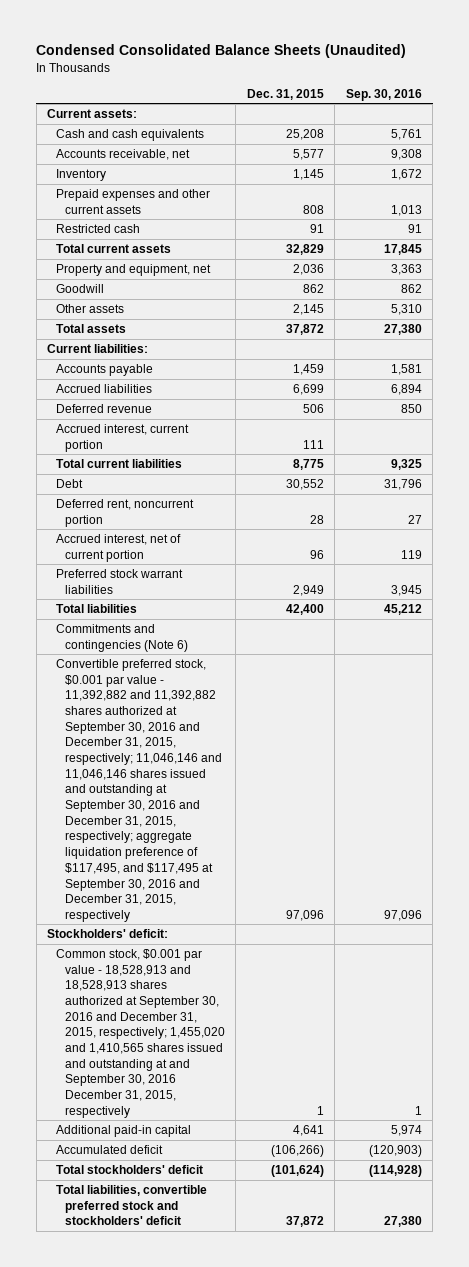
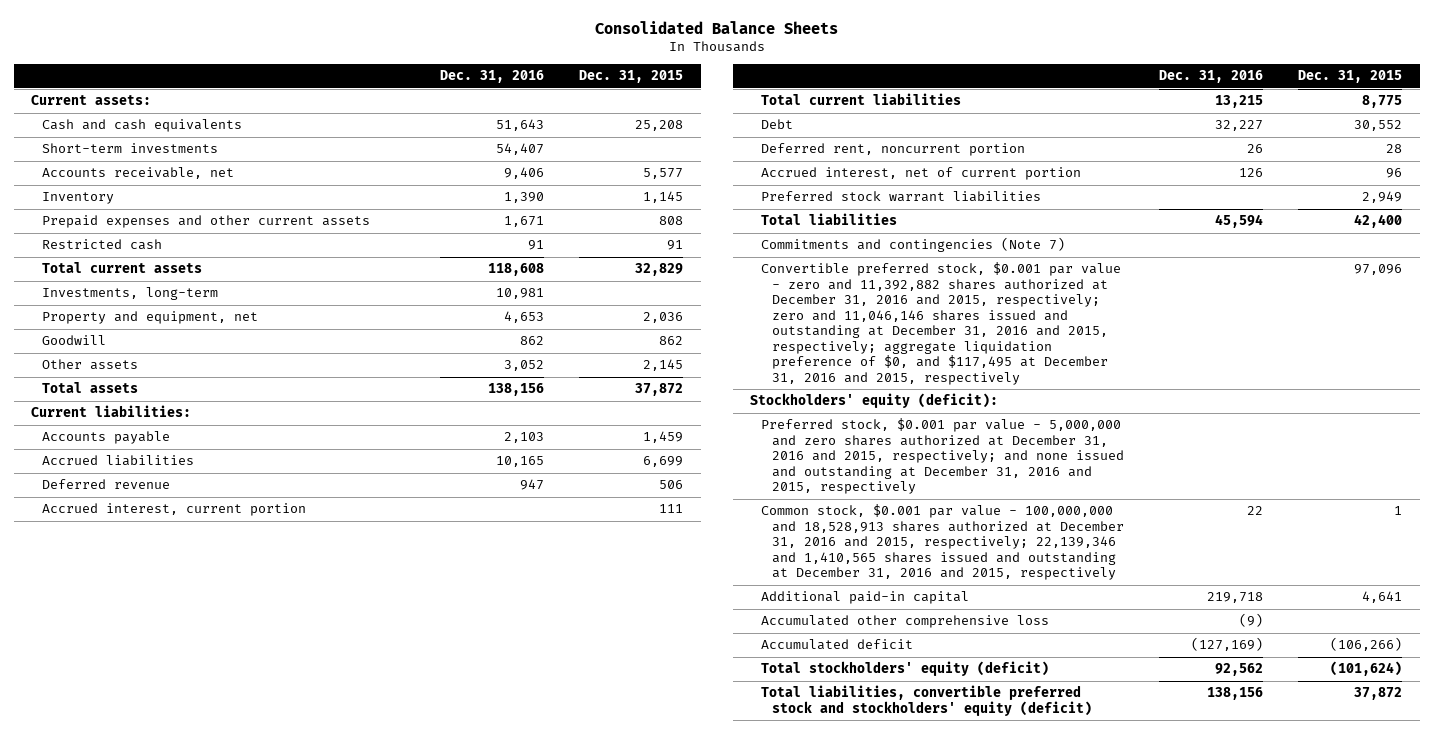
- Condensed Consolidated Balance Sheets (Unaudited)
+ Consolidated Balance Sheets
- | Dec. 31, 2015 | Sep. 30, 2016
+ | Dec. 31, 2016 | Dec. 31, 2015
+ Short-term investments | 54,407 |
+ Investments, long-term | 10,981 |
- Commitments and contingencies (Note 6)
- Convertible preferred stock, $0.001 par value - 11,392,882 and 11,392,882 shares authorized at September 30, 2016 and December 31, 2015, respectively; 11,046,146 and 11,046,146 shares issued and outstanding at September 30, 2016 and December 31, 2015, respectively; aggregate liquidation preference of $117,495, and $117,495 at September 30, 2016 and December 31, 2015, respectively | 97,096 | 97,096
- Stockholders' deficit:
- Common stock, $0.001 par value - 18,528,913 and 18,528,913 shares authorized at September 30, 2016 and December 31, 2015, respectively; 1,455,020 and 1,410,565 shares issued and outstanding at and September 30, 2016 December 31, 2015, respectively | 1 | 1
+ Commitments and contingencies (Note 7)
+ Convertible preferred stock, $0.001 par value - zero and 11,392,882 shares authorized at December 31, 2016 and 2015, respectively; zero and 11,046,146 shares issued and outstanding at December 31, 2016 and 2015, respectively; aggregate liquidation preference of $0, and $117,495 at December 31, 2016 and 2015, respectively | | 97,096
+ Stockholders' equity (deficit):
+ Preferred stock, $0.001 par value - 5,000,000 and zero shares authorized at December 31, 2016 and 2015, respectively; and none issued and outstanding at December 31, 2016 and 2015, respectively
+ Common stock, $0.001 par value - 100,000,000 and 18,528,913 shares authorized at December 31, 2016 and 2015, respectively; 22,139,346 and 1,410,565 shares issued and outstanding at December 31, 2016 and 2015, respectively | 22 | 1
+ Accumulated other comprehensive loss | (9) |
- Total stockholders' deficit | (101,624) | (114,928)
- Total liabilities, convertible preferred stock and stockholders' deficit | 37,872 | 27,380
+ Total stockholders' equity (deficit) | 92,562 | (101,624)
+ Total liabilities, convertible preferred stock and stockholders' equity (deficit) | 138,156 | 37,872

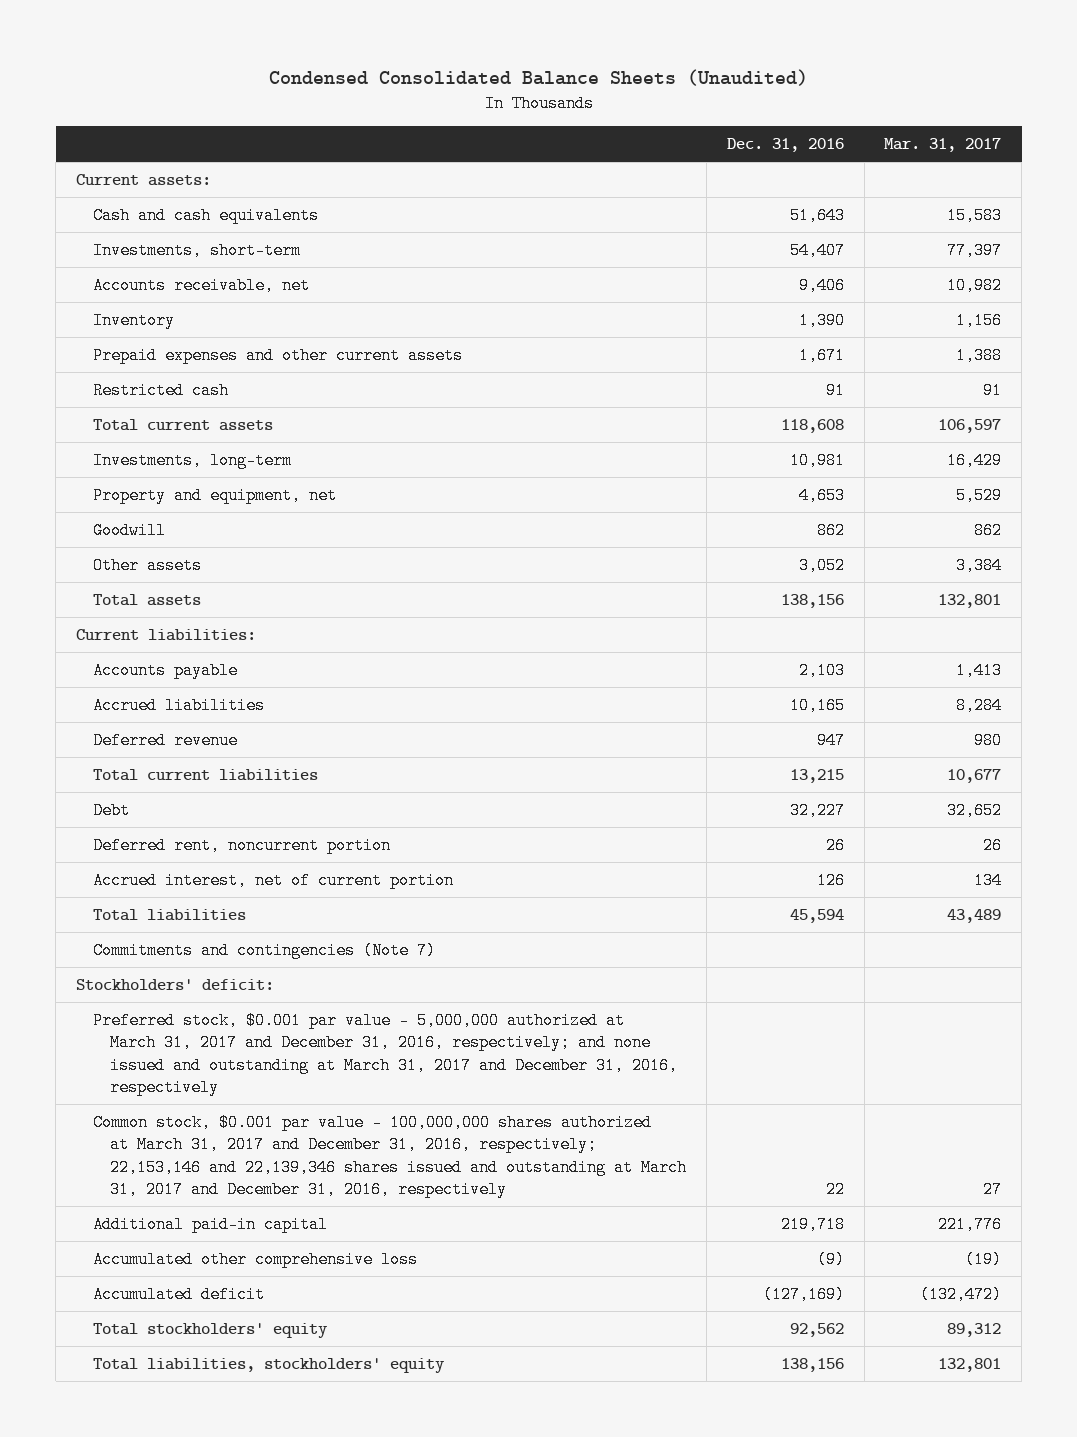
- Consolidated Balance Sheets
+ Condensed Consolidated Balance Sheets (Unaudited)
- | Dec. 31, 2016 | Dec. 31, 2015
+ | Dec. 31, 2016 | Mar. 31, 2017
- Short-term investments | 54,407 |
+ Investments, short-term | 54,407 | 77,397
- Accrued interest, current portion | | 111
- Preferred stock warrant liabilities | | 2,949
- Convertible preferred stock, $0.001 par value - zero and 11,392,882 shares authorized at December 31, 2016 and 2015, respectively; zero and 11,046,146 shares issued and outstanding at December 31, 2016 and 2015, respectively; aggregate liquidation preference of $0, and $117,495 at December 31, 2016 and 2015, respectively | | 97,096
- Stockholders' equity (deficit):
- Preferred stock, $0.001 par value - 5,000,000 and zero shares authorized at December 31, 2016 and 2015, respectively; and none issued and outstanding at December 31, 2016 and 2015, respectively
- Common stock, $0.001 par value - 100,000,000 and 18,528,913 shares authorized at December 31, 2016 and 2015, respectively; 22,139,346 and 1,410,565 shares issued and outstanding at December 31, 2016 and 2015, respectively | 22 | 1
+ Stockholders' deficit:
+ Preferred stock, $0.001 par value - 5,000,000 authorized at March 31, 2017 and December 31, 2016, respectively; and none issued and outstanding at March 31, 2017 and December 31, 2016, respectively
+ Common stock, $0.001 par value - 100,000,000 shares authorized at March 31, 2017 and December 31, 2016, respectively; 22,153,146 and 22,139,346 shares issued and outstanding at March 31, 2017 and December 31, 2016, respectively | 22 | 27
- Total stockholders' equity (deficit) | 92,562 | (101,624)
- Total liabilities, convertible preferred stock and stockholders' equity (deficit) | 138,156 | 37,872
+ Total stockholders' equity | 92,562 | 89,312
+ Total liabilities, stockholders' equity | 138,156 | 132,801

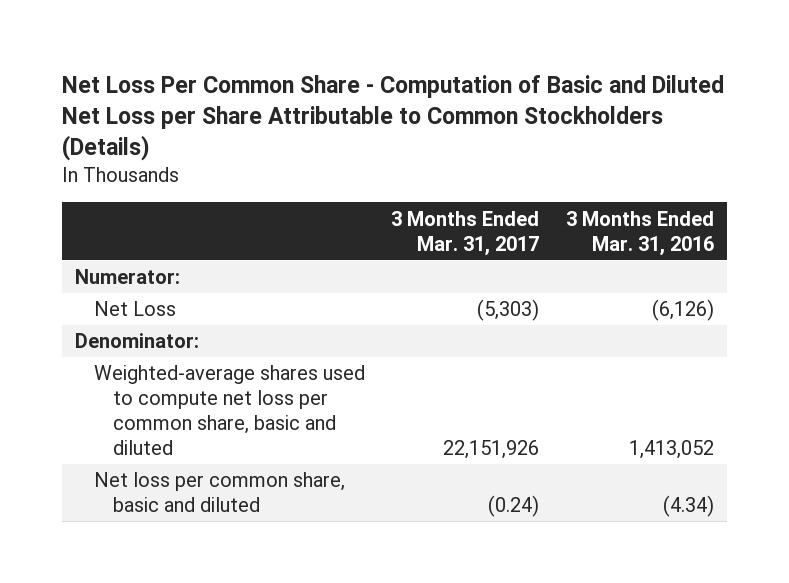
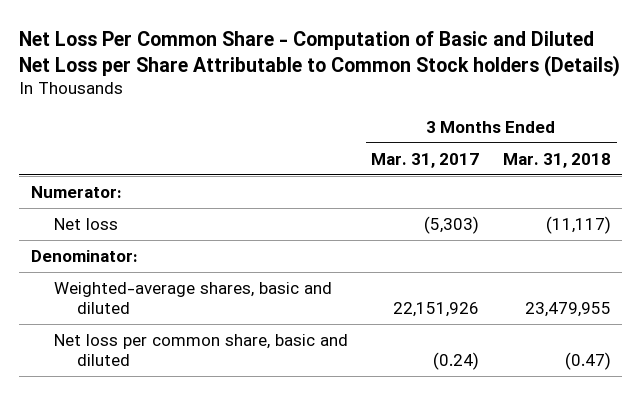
- Net Loss Per Common Share - Computation of Basic and Diluted Net Loss per Share Attributable to Common Stockholders (Details)
+ Net Loss Per Common Share - Computation of Basic and Diluted Net Loss per Share Attributable to Common Stock holders (Details)
- | 3 Months Ended Mar. 31, 2017 | 3 Months Ended Mar. 31, 2016
+ | 3 Months Ended Mar. 31, 2017 | 3 Months Ended Mar. 31, 2018
- Net Loss | (5,303) | (6,126)
+ Net loss | (5,303) | (11,117)
- Weighted-average shares used to compute net loss per common share, basic and diluted | 22,151,926 | 1,413,052
+ Weighted-average shares, basic and diluted | 22,151,926 | 23,479,955

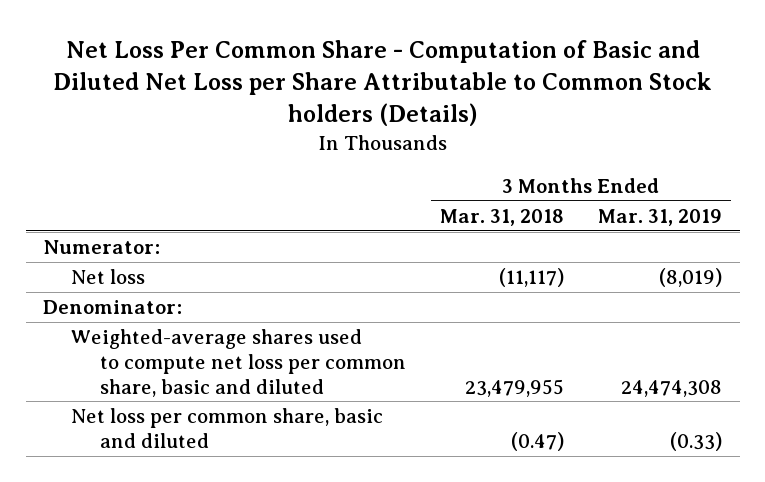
- | 3 Months Ended Mar. 31, 2017 | 3 Months Ended Mar. 31, 2018
+ | 3 Months Ended Mar. 31, 2018 | 3 Months Ended Mar. 31, 2019
- Weighted-average shares, basic and diluted | 22,151,926 | 23,479,955
+ Weighted-average shares used to compute net loss per common share, basic and diluted | 23,479,955 | 24,474,308

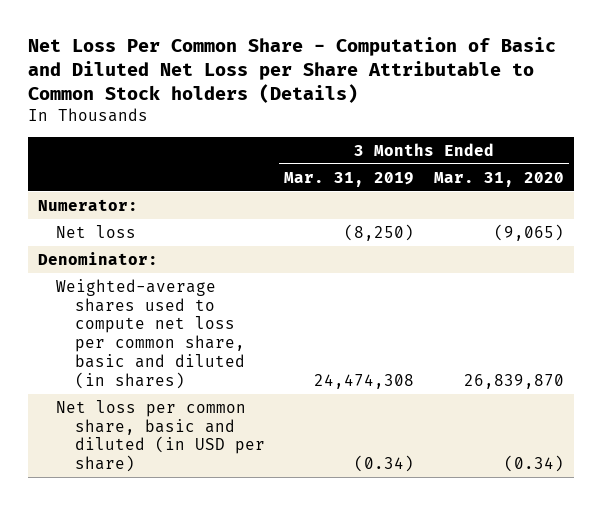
- | 3 Months Ended Mar. 31, 2018 | 3 Months Ended Mar. 31, 2019
+ | 3 Months Ended Mar. 31, 2019 | 3 Months Ended Mar. 31, 2020
- Net loss | (11,117) | (8,019)
+ Net loss | (8,250) | (9,065)
- Weighted-average shares used to compute net loss per common share, basic and diluted | 23,479,955 | 24,474,308
- Net loss per common share, basic and diluted | (0.47) | (0.33)
+ Weighted-average shares used to compute net loss per common share, basic and diluted (in shares) | 24,474,308 | 26,839,870
+ Net loss per common share, basic and diluted (in USD per share) | (0.34) | (0.34)

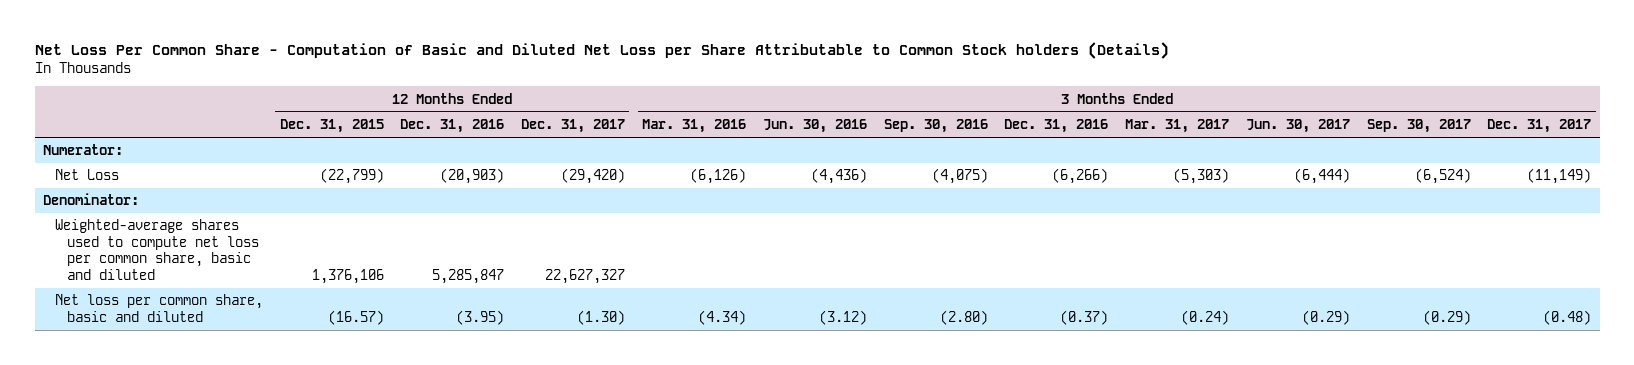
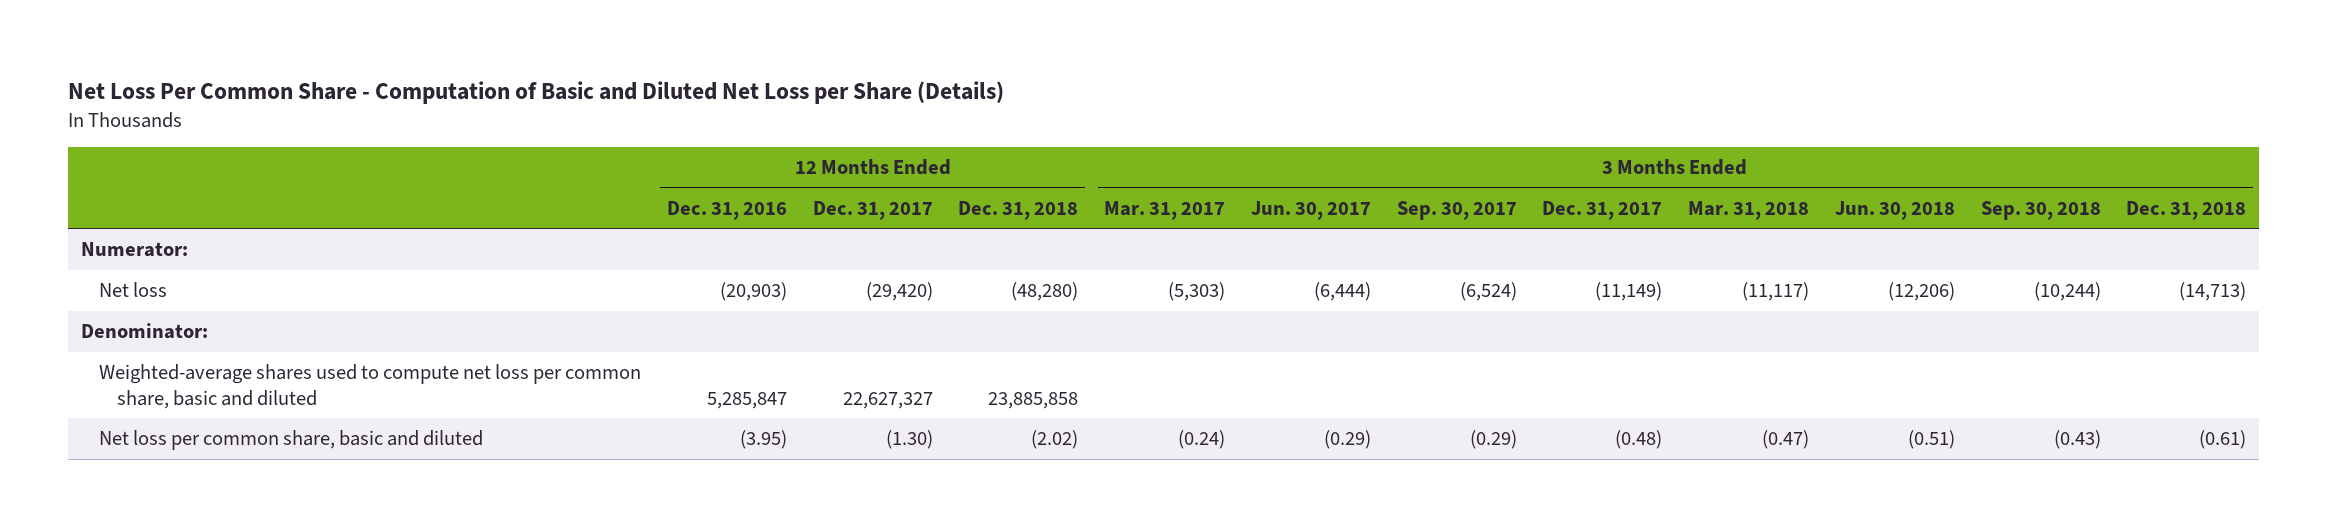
- Net Loss Per Common Share - Computation of Basic and Diluted Net Loss per Share Attributable to Common Stock holders (Details)
+ Net Loss Per Common Share - Computation of Basic and Diluted Net Loss per Share (Details)
- | 12 Months Ended Dec. 31, 2015 | 12 Months Ended Dec. 31, 2016 | 12 Months Ended Dec. 31, 2017 | 3 Months Ended Mar. 31, 2016 | 3 Months Ended Jun. 30, 2016 | 3 Months Ended Sep. 30, 2016 | 3 Months Ended Dec. 31, 2016 | 3 Months Ended Mar. 31, 2017 | 3 Months Ended Jun. 30, 2017 | 3 Months Ended Sep. 30, 2017 | 3 Months Ended Dec. 31, 2017
+ | 12 Months Ended Dec. 31, 2016 | 12 Months Ended Dec. 31, 2017 | 12 Months Ended Dec. 31, 2018 | 3 Months Ended Mar. 31, 2017 | 3 Months Ended Jun. 30, 2017 | 3 Months Ended Sep. 30, 2017 | 3 Months Ended Dec. 31, 2017 | 3 Months Ended Mar. 31, 2018 | 3 Months Ended Jun. 30, 2018 | 3 Months Ended Sep. 30, 2018 | 3 Months Ended Dec. 31, 2018
- Net Loss | (22,799) | (20,903) | (29,420) | (6,126) | (4,436) | (4,075) | (6,266) | (5,303) | (6,444) | (6,524) | (11,149)
+ Net loss | (20,903) | (29,420) | (48,280) | (5,303) | (6,444) | (6,524) | (11,149) | (11,117) | (12,206) | (10,244) | (14,713)

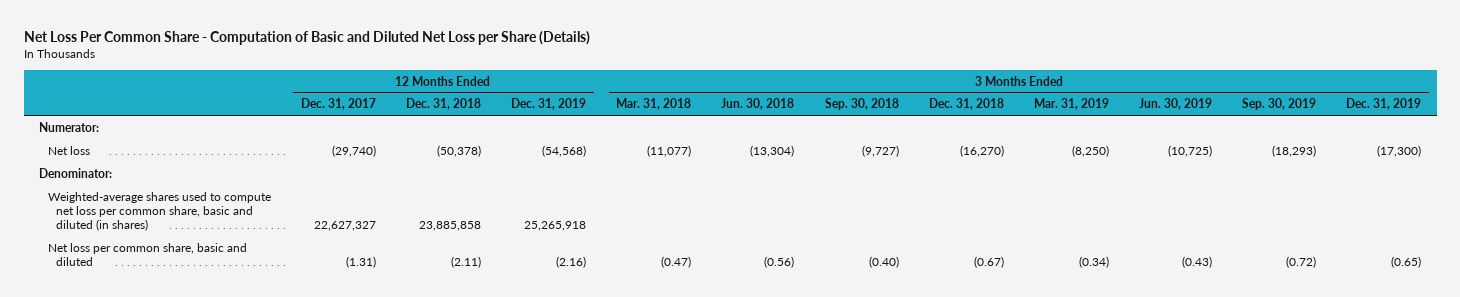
- | 12 Months Ended Dec. 31, 2016 | 12 Months Ended Dec. 31, 2017 | 12 Months Ended Dec. 31, 2018 | 3 Months Ended Mar. 31, 2017 | 3 Months Ended Jun. 30, 2017 | 3 Months Ended Sep. 30, 2017 | 3 Months Ended Dec. 31, 2017 | 3 Months Ended Mar. 31, 2018 | 3 Months Ended Jun. 30, 2018 | 3 Months Ended Sep. 30, 2018 | 3 Months Ended Dec. 31, 2018
+ | 12 Months Ended Dec. 31, 2017 | 12 Months Ended Dec. 31, 2018 | 12 Months Ended Dec. 31, 2019 | 3 Months Ended Mar. 31, 2018 | 3 Months Ended Jun. 30, 2018 | 3 Months Ended Sep. 30, 2018 | 3 Months Ended Dec. 31, 2018 | 3 Months Ended Mar. 31, 2019 | 3 Months Ended Jun. 30, 2019 | 3 Months Ended Sep. 30, 2019 | 3 Months Ended Dec. 31, 2019
- Net loss | (20,903) | (29,420) | (48,280) | (5,303) | (6,444) | (6,524) | (11,149) | (11,117) | (12,206) | (10,244) | (14,713)
+ Net loss | (29,740) | (50,378) | (54,568) | (11,077) | (13,304) | (9,727) | (16,270) | (8,250) | (10,725) | (18,293) | (17,300)
- Weighted-average shares used to compute net loss per common share, basic and diluted | 5,285,847 | 22,627,327 | 23,885,858 | | | | | | | |
- Net loss per common share, basic and diluted | (3.95) | (1.30) | (2.02) | (0.24) | (0.29) | (0.29) | (0.48) | (0.47) | (0.51) | (0.43) | (0.61)
+ Weighted-average shares used to compute net loss per common share, basic and diluted (in shares) | 22,627,327 | 23,885,858 | 25,265,918 | | | | | | | |
+ Net loss per common share, basic and diluted | (1.31) | (2.11) | (2.16) | (0.47) | (0.56) | (0.40) | (0.67) | (0.34) | (0.43) | (0.72) | (0.65)

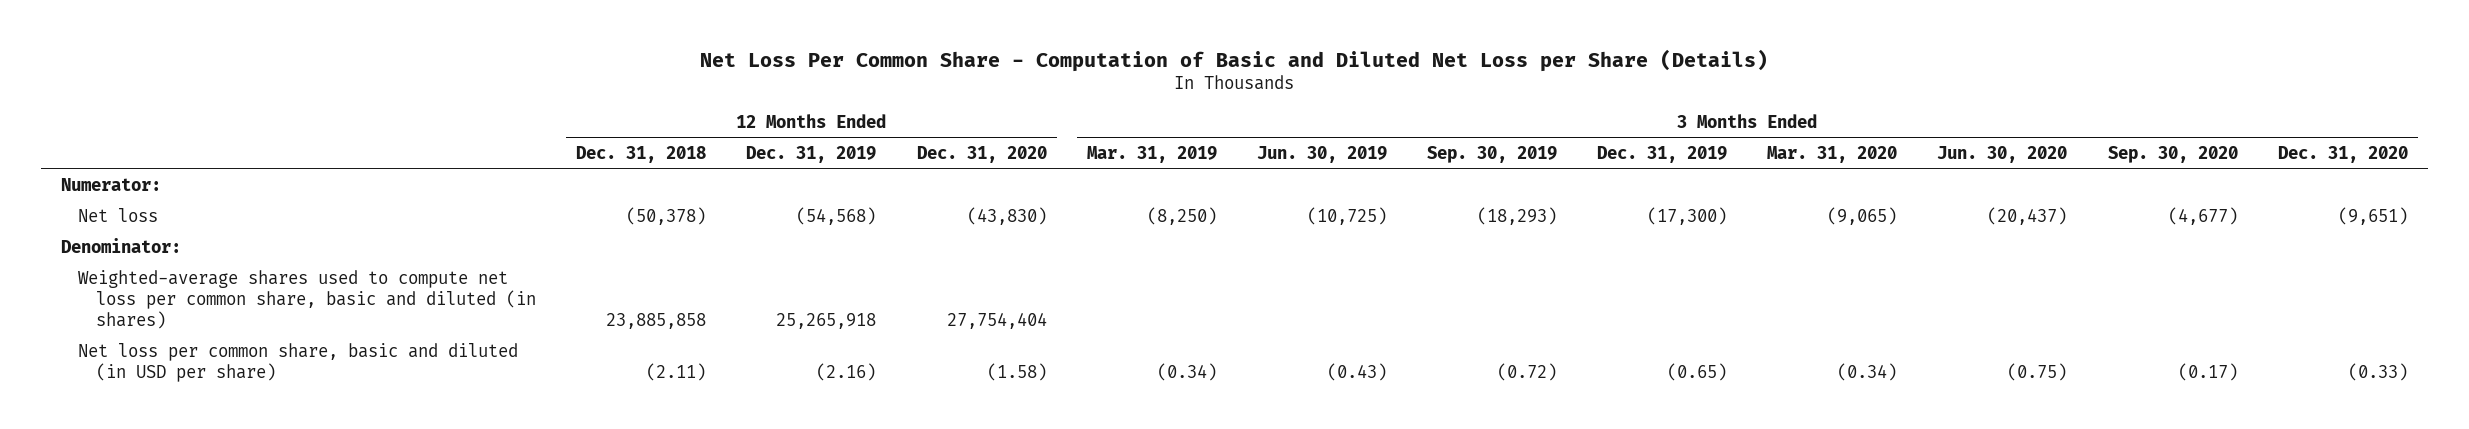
- | 12 Months Ended Dec. 31, 2017 | 12 Months Ended Dec. 31, 2018 | 12 Months Ended Dec. 31, 2019 | 3 Months Ended Mar. 31, 2018 | 3 Months Ended Jun. 30, 2018 | 3 Months Ended Sep. 30, 2018 | 3 Months Ended Dec. 31, 2018 | 3 Months Ended Mar. 31, 2019 | 3 Months Ended Jun. 30, 2019 | 3 Months Ended Sep. 30, 2019 | 3 Months Ended Dec. 31, 2019
+ | 12 Months Ended Dec. 31, 2018 | 12 Months Ended Dec. 31, 2019 | 12 Months Ended Dec. 31, 2020 | 3 Months Ended Mar. 31, 2019 | 3 Months Ended Jun. 30, 2019 | 3 Months Ended Sep. 30, 2019 | 3 Months Ended Dec. 31, 2019 | 3 Months Ended Mar. 31, 2020 | 3 Months Ended Jun. 30, 2020 | 3 Months Ended Sep. 30, 2020 | 3 Months Ended Dec. 31, 2020
- Net loss per common share, basic and diluted | (1.31) | (2.11) | (2.16) | (0.47) | (0.56) | (0.40) | (0.67) | (0.34) | (0.43) | (0.72) | (0.65)
+ Net loss per common share, basic and diluted (in USD per share) | (2.11) | (2.16) | (1.58) | (0.34) | (0.43) | (0.72) | (0.65) | (0.34) | (0.75) | (0.17) | (0.33)

